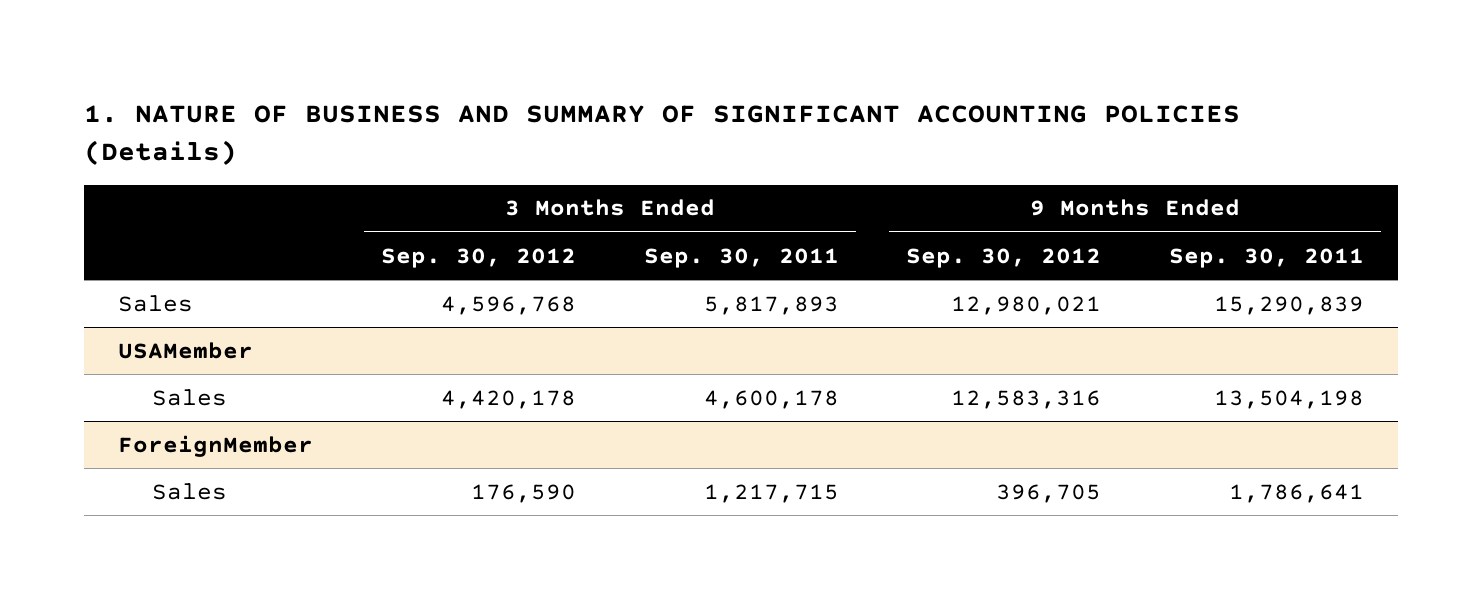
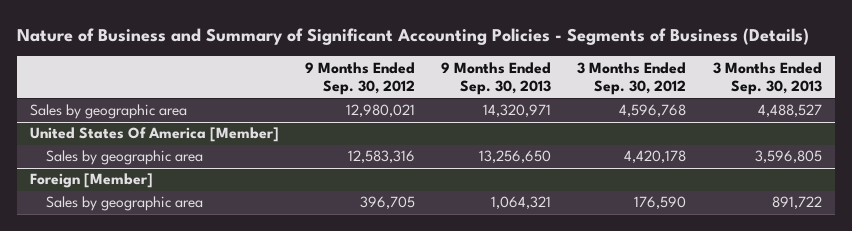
- 1. NATURE OF BUSINESS AND SUMMARY OF SIGNIFICANT ACCOUNTING POLICIES (Details)
+ Nature of Business and Summary of Significant Accounting Policies - Segments of Business (Details)
- | 3 Months Ended Sep. 30, 2012 | 3 Months Ended Sep. 30, 2011 | 9 Months Ended Sep. 30, 2012 | 9 Months Ended Sep. 30, 2011
+ | 9 Months Ended Sep. 30, 2012 | 9 Months Ended Sep. 30, 2013 | 3 Months Ended Sep. 30, 2012 | 3 Months Ended Sep. 30, 2013
- Sales | 4,596,768 | 5,817,893 | 12,980,021 | 15,290,839
- USAMember
- Sales | 4,420,178 | 4,600,178 | 12,583,316 | 13,504,198
- ForeignMember
- Sales | 176,590 | 1,217,715 | 396,705 | 1,786,641
+ Sales by geographic area | 12,980,021 | 14,320,971 | 4,596,768 | 4,488,527
+ United States Of America [Member]
+ Sales by geographic area | 12,583,316 | 13,256,650 | 4,420,178 | 3,596,805
+ Foreign [Member]
+ Sales by geographic area | 396,705 | 1,064,321 | 176,590 | 891,722

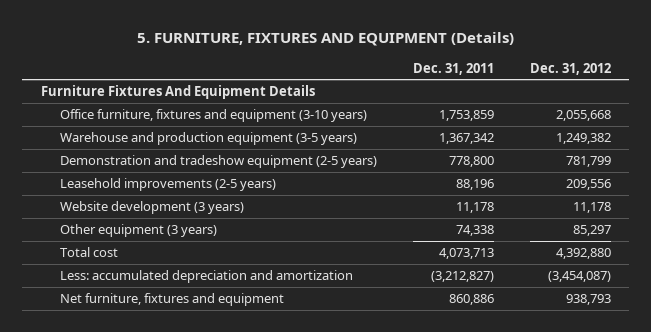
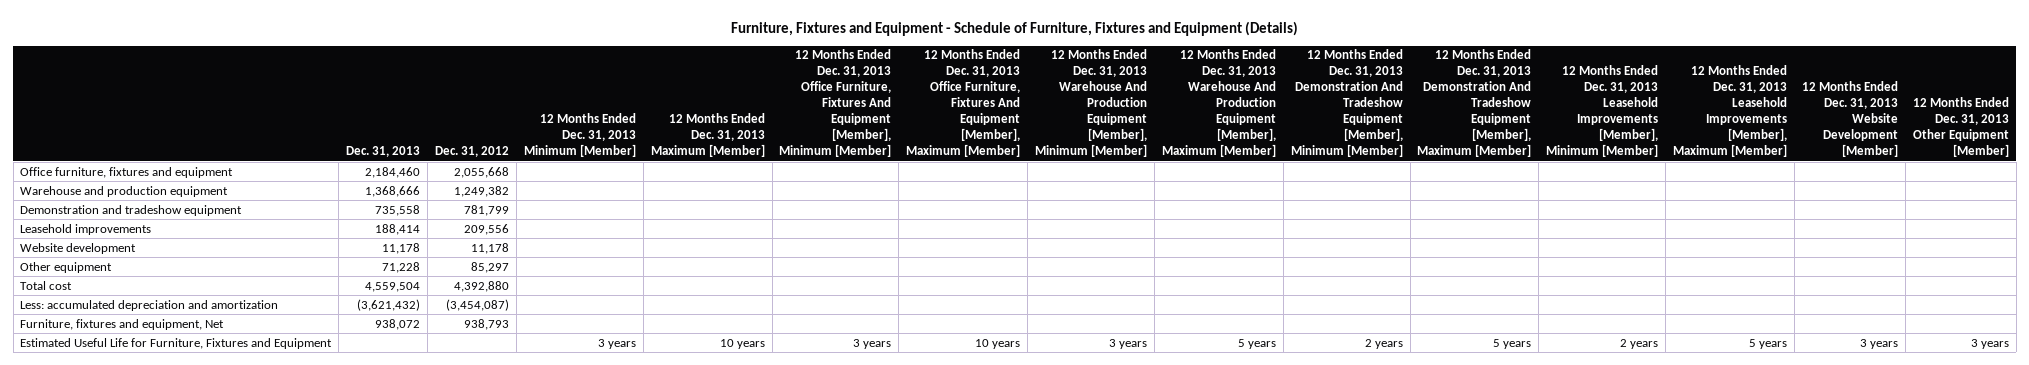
- 5. FURNITURE, FIXTURES AND EQUIPMENT (Details)
+ Furniture, Fixtures and Equipment - Schedule of Furniture, Fixtures and Equipment (Details)
- | Dec. 31, 2011 | Dec. 31, 2012
+ | Dec. 31, 2013 | Dec. 31, 2012 | 12 Months Ended Dec. 31, 2013 Minimum [Member] | 12 Months Ended Dec. 31, 2013 Maximum [Member] | 12 Months Ended Dec. 31, 2013 Office Furniture, Fixtures And Equipment [Member], Minimum [Member] | 12 Months Ended Dec. 31, 2013 Office Furniture, Fixtures And Equipment [Member], Maximum [Member] | 12 Months Ended Dec. 31, 2013 Warehouse And Production Equipment [Member], Minimum [Member] | 12 Months Ended Dec. 31, 2013 Warehouse And Production Equipment [Member], Maximum [Member] | 12 Months Ended Dec. 31, 2013 Demonstration And Tradeshow Equipment [Member], Minimum [Member] | 12 Months Ended Dec. 31, 2013 Demonstration And Tradeshow Equipment [Member], Maximum [Member] | 12 Months Ended Dec. 31, 2013 Leasehold Improvements [Member], Minimum [Member] | 12 Months Ended Dec. 31, 2013 Leasehold Improvements [Member], Maximum [Member] | 12 Months Ended Dec. 31, 2013 Website Development [Member] | 12 Months Ended Dec. 31, 2013 Other Equipment [Member]
- Furniture Fixtures And Equipment Details
- Office furniture, fixtures and equipment (3-10 years) | 1,753,859 | 2,055,668
- Warehouse and production equipment (3-5 years) | 1,367,342 | 1,249,382
- Demonstration and tradeshow equipment (2-5 years) | 778,800 | 781,799
- Leasehold improvements (2-5 years) | 88,196 | 209,556
- Website development (3 years) | 11,178 | 11,178
- Other equipment (3 years) | 74,338 | 85,297
+ Office furniture, fixtures and equipment | 2,184,460 | 2,055,668 | | | | | | | | | | | |
+ Warehouse and production equipment | 1,368,666 | 1,249,382 | | | | | | | | | | | |
+ Demonstration and tradeshow equipment | 735,558 | 781,799 | | | | | | | | | | | |
+ Leasehold improvements | 188,414 | 209,556 | | | | | | | | | | | |
+ Website development | 11,178 | 11,178 | | | | | | | | | | | |
+ Other equipment | 71,228 | 85,297 | | | | | | | | | | | |
- Net furniture, fixtures and equipment | 860,886 | 938,793
+ Furniture, fixtures and equipment, Net | 938,072 | 938,793 | | | | | | | | | | | |
+ Estimated Useful Life for Furniture, Fixtures and Equipment | | | 3 years | 10 years | 3 years | 10 years | 3 years | 5 years | 2 years | 5 years | 2 years | 5 years | 3 years | 3 years

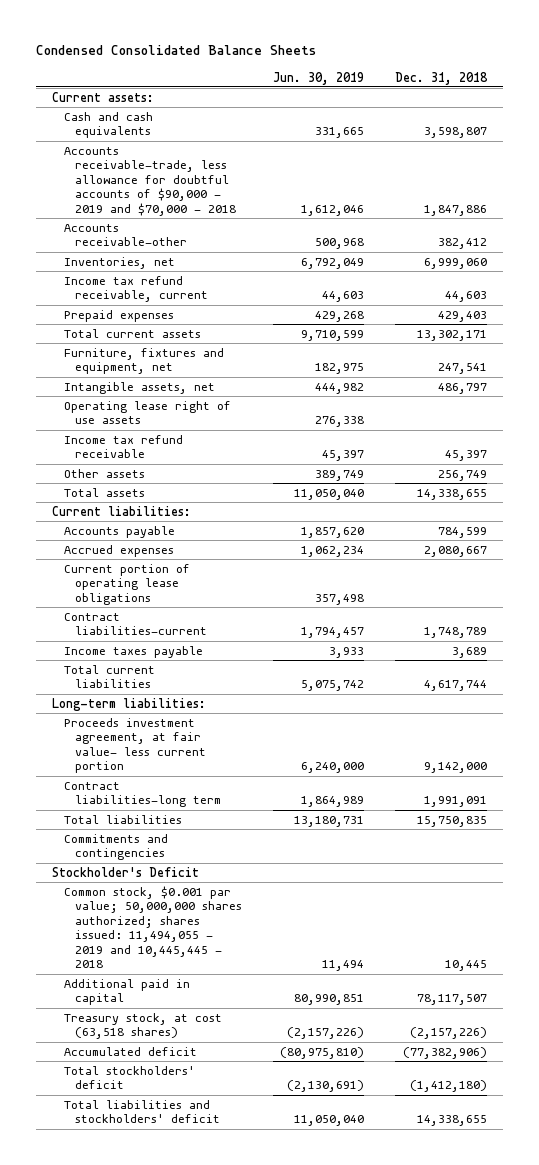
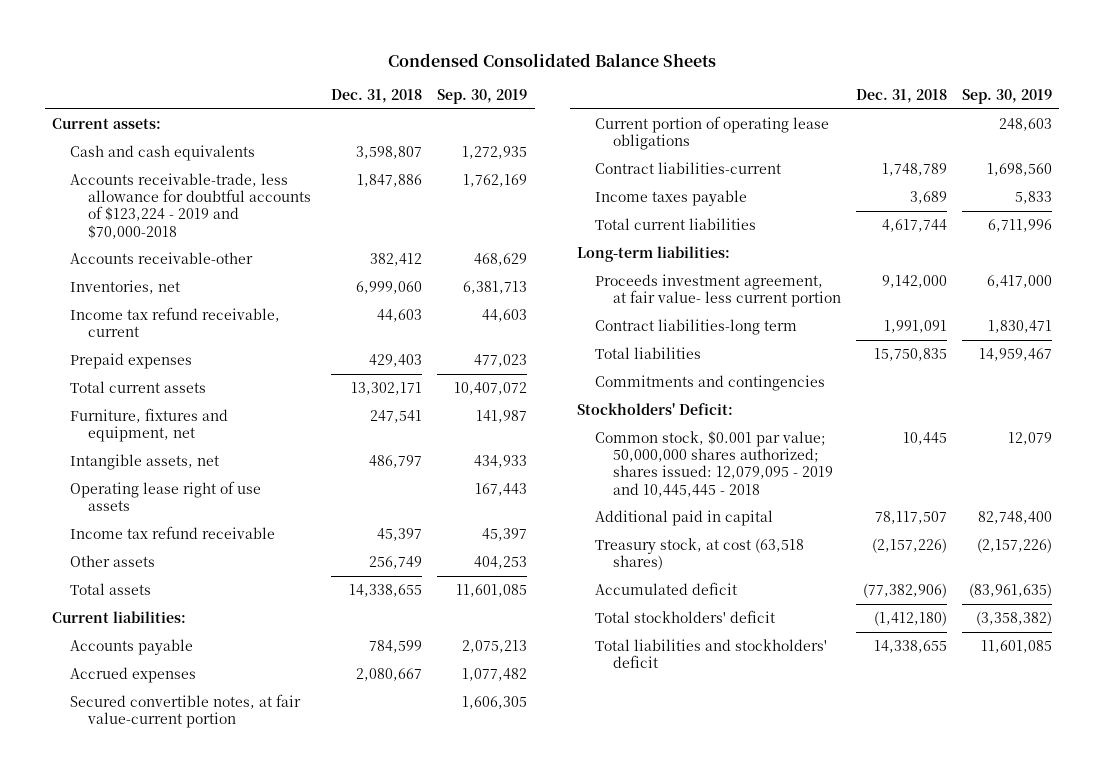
- | Jun. 30, 2019 | Dec. 31, 2018
+ | Dec. 31, 2018 | Sep. 30, 2019
- Accounts receivable-trade, less allowance for doubtful accounts of $90,000 - 2019 and $70,000 - 2018 | 1,612,046 | 1,847,886
+ Accounts receivable-trade, less allowance for doubtful accounts of $123,224 - 2019 and $70,000-2018 | 1,847,886 | 1,762,169
+ Secured convertible notes, at fair value-current portion | | 1,606,305
- Stockholder's Deficit
- Common stock, $0.001 par value; 50,000,000 shares authorized; shares issued: 11,494,055 - 2019 and 10,445,445 - 2018 | 11,494 | 10,445
+ Stockholders' Deficit:
+ Common stock, $0.001 par value; 50,000,000 shares authorized; shares issued: 12,079,095 - 2019 and 10,445,445 - 2018 | 10,445 | 12,079

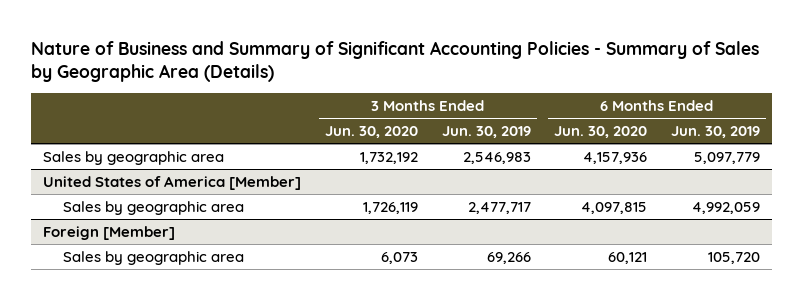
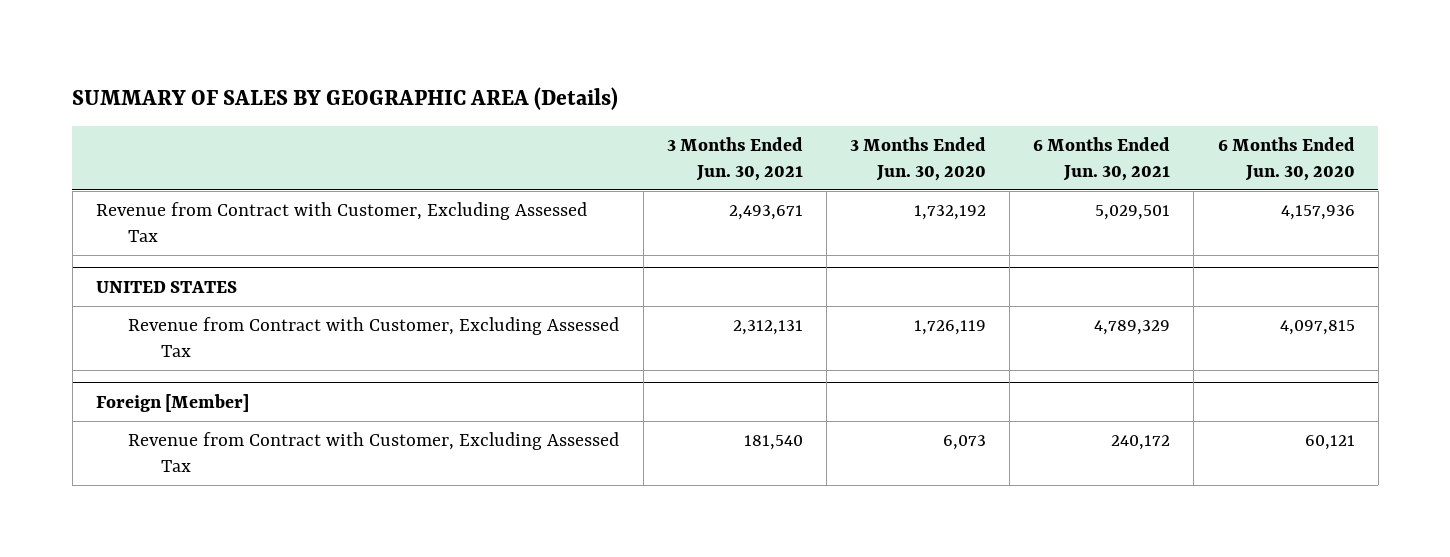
- Nature of Business and Summary of Significant Accounting Policies - Summary of Sales by Geographic Area (Details)
+ SUMMARY OF SALES BY GEOGRAPHIC AREA (Details)
- | 3 Months Ended Jun. 30, 2020 | 3 Months Ended Jun. 30, 2019 | 6 Months Ended Jun. 30, 2020 | 6 Months Ended Jun. 30, 2019
+ | 3 Months Ended Jun. 30, 2021 | 3 Months Ended Jun. 30, 2020 | 6 Months Ended Jun. 30, 2021 | 6 Months Ended Jun. 30, 2020
- Sales by geographic area | 1,732,192 | 2,546,983 | 4,157,936 | 5,097,779
- United States of America [Member]
- Sales by geographic area | 1,726,119 | 2,477,717 | 4,097,815 | 4,992,059
+ Revenue from Contract with Customer, Excluding Assessed Tax | 2,493,671 | 1,732,192 | 5,029,501 | 4,157,936
+ UNITED STATES
+ Revenue from Contract with Customer, Excluding Assessed Tax | 2,312,131 | 1,726,119 | 4,789,329 | 4,097,815
@ Foreign [Member]
- Sales by geographic area | 6,073 | 69,266 | 60,121 | 105,720
+ Revenue from Contract with Customer, Excluding Assessed Tax | 181,540 | 6,073 | 240,172 | 60,121

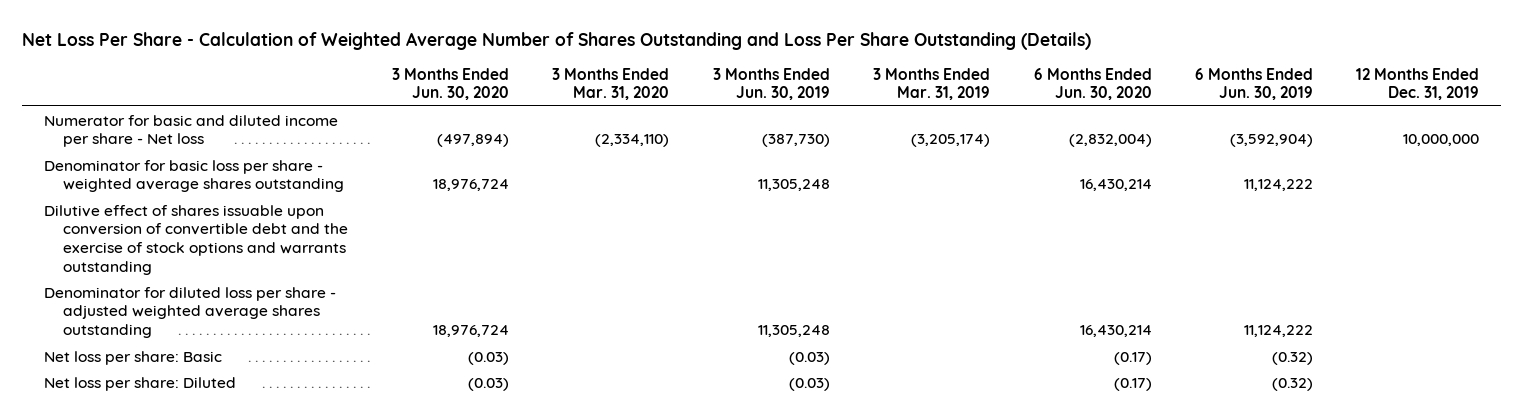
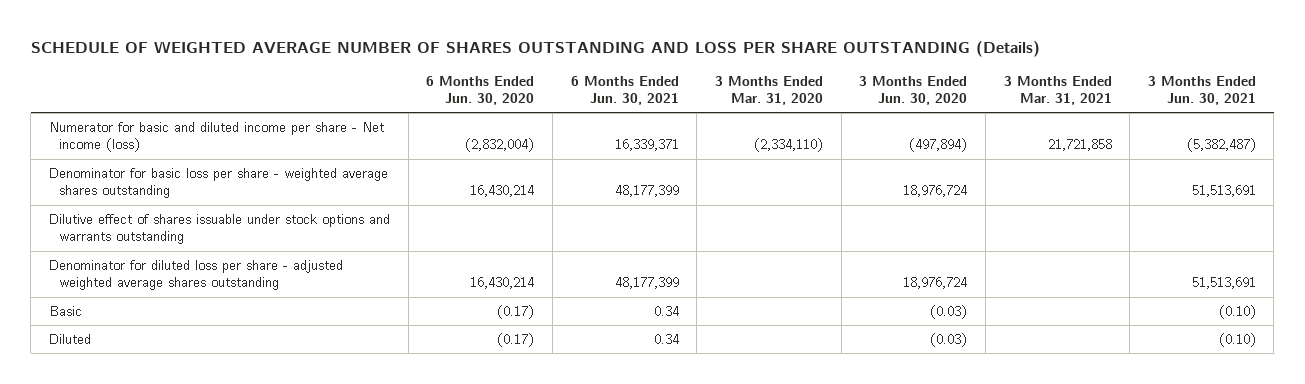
- Net Loss Per Share - Calculation of Weighted Average Number of Shares Outstanding and Loss Per Share Outstanding (Details)
+ SCHEDULE OF WEIGHTED AVERAGE NUMBER OF SHARES OUTSTANDING AND LOSS PER SHARE OUTSTANDING (Details)
- | 3 Months Ended Jun. 30, 2020 | 3 Months Ended Mar. 31, 2020 | 3 Months Ended Jun. 30, 2019 | 3 Months Ended Mar. 31, 2019 | 6 Months Ended Jun. 30, 2020 | 6 Months Ended Jun. 30, 2019 | 12 Months Ended Dec. 31, 2019
+ | 6 Months Ended Jun. 30, 2020 | 6 Months Ended Jun. 30, 2021 | 3 Months Ended Mar. 31, 2020 | 3 Months Ended Jun. 30, 2020 | 3 Months Ended Mar. 31, 2021 | 3 Months Ended Jun. 30, 2021
- Numerator for basic and diluted income per share - Net loss | (497,894) | (2,334,110) | (387,730) | (3,205,174) | (2,832,004) | (3,592,904) | 10,000,000
+ Numerator for basic and diluted income per share - Net income (loss) | (2,832,004) | 16,339,371 | (2,334,110) | (497,894) | 21,721,858 | (5,382,487)
- Dilutive effect of shares issuable upon conversion of convertible debt and the exercise of stock options and warrants outstanding
+ Dilutive effect of shares issuable under stock options and warrants outstanding
- Net loss per share: Basic | (0.03) | | (0.03) | | (0.17) | (0.32) |
- Net loss per share: Diluted | (0.03) | | (0.03) | | (0.17) | (0.32) |
+ Basic | (0.17) | 0.34 | | (0.03) | | (0.10)
+ Diluted | (0.17) | 0.34 | | (0.03) | | (0.10)

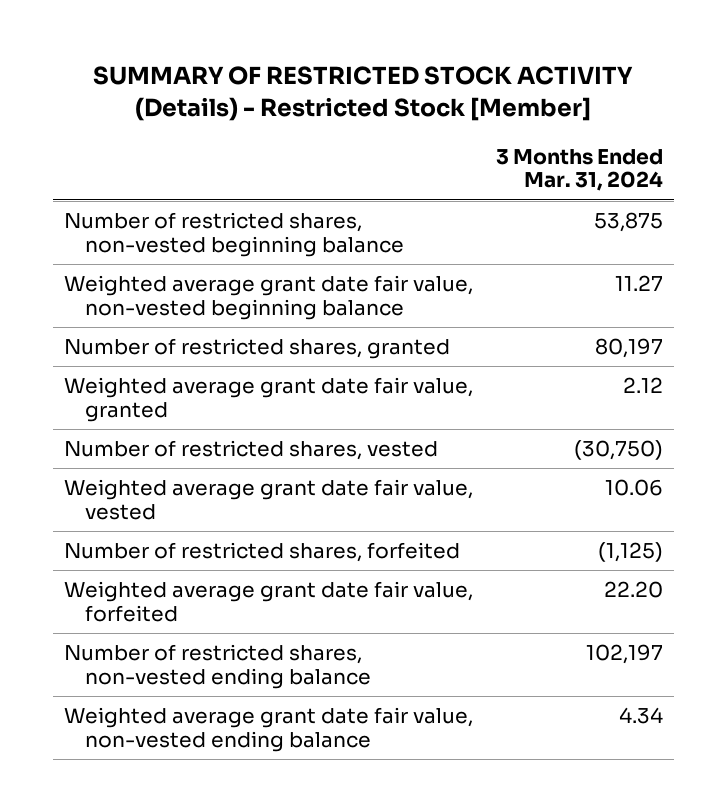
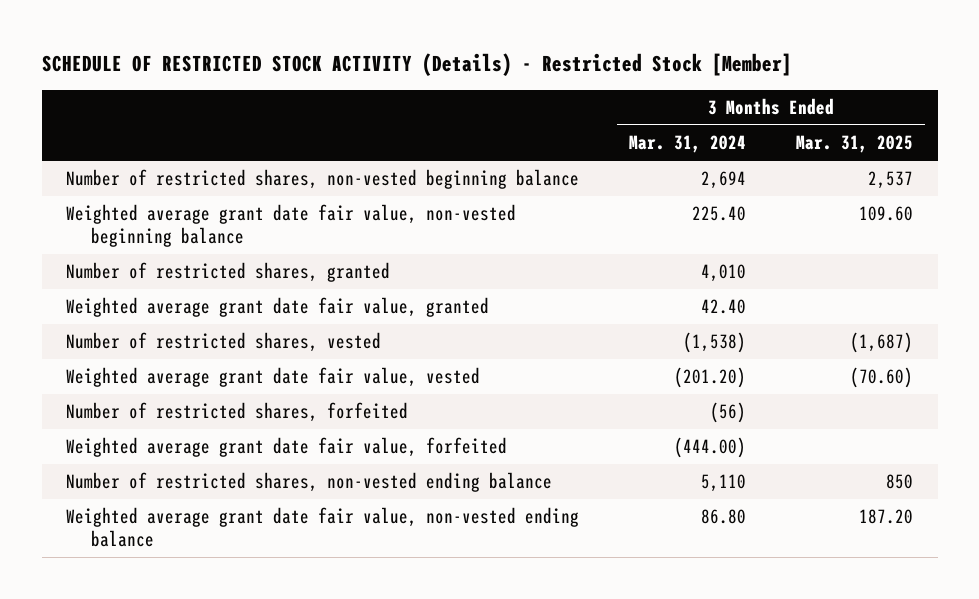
- SUMMARY OF RESTRICTED STOCK ACTIVITY (Details) - Restricted Stock [Member]
+ SCHEDULE OF RESTRICTED STOCK ACTIVITY (Details) - Restricted Stock [Member]
- | 3 Months Ended Mar. 31, 2024
+ | 3 Months Ended Mar. 31, 2024 | 3 Months Ended Mar. 31, 2025
- Number of restricted shares, non-vested beginning balance | 53,875
- Weighted average grant date fair value, non-vested beginning balance | 11.27
- Number of restricted shares, granted | 80,197
- Weighted average grant date fair value, granted | 2.12
- Number of restricted shares, vested | (30,750)
- Weighted average grant date fair value, vested | 10.06
- Number of restricted shares, forfeited | (1,125)
- Weighted average grant date fair value, forfeited | 22.20
- Number of restricted shares, non-vested ending balance | 102,197
- Weighted average grant date fair value, non-vested ending balance | 4.34
+ Number of restricted shares, non-vested beginning balance | 2,694 | 2,537
+ Weighted average grant date fair value, non-vested beginning balance | 225.40 | 109.60
+ Number of restricted shares, granted | 4,010 |
+ Weighted average grant date fair value, granted | 42.40 |
+ Number of restricted shares, vested | (1,538) | (1,687)
+ Weighted average grant date fair value, vested | (201.20) | (70.60)
+ Number of restricted shares, forfeited | (56) |
+ Weighted average grant date fair value, forfeited | (444.00) |
+ Number of restricted shares, non-vested ending balance | 5,110 | 850
+ Weighted average grant date fair value, non-vested ending balance | 86.80 | 187.20

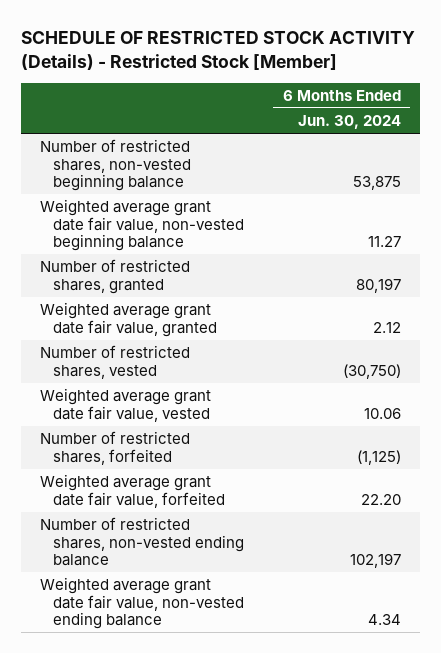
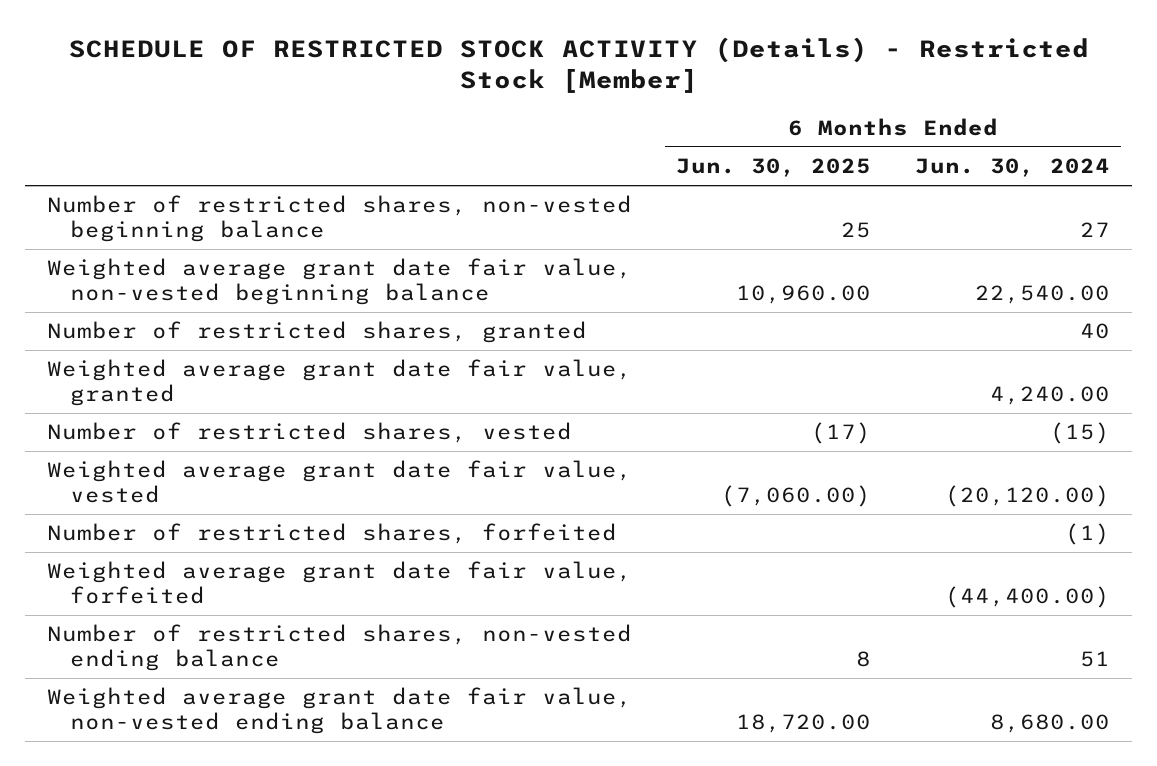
- | 6 Months Ended Jun. 30, 2024
+ | 6 Months Ended Jun. 30, 2025 | 6 Months Ended Jun. 30, 2024
- Number of restricted shares, non-vested beginning balance | 53,875
- Weighted average grant date fair value, non-vested beginning balance | 11.27
- Number of restricted shares, granted | 80,197
- Weighted average grant date fair value, granted | 2.12
- Number of restricted shares, vested | (30,750)
- Weighted average grant date fair value, vested | 10.06
- Number of restricted shares, forfeited | (1,125)
- Weighted average grant date fair value, forfeited | 22.20
- Number of restricted shares, non-vested ending balance | 102,197
- Weighted average grant date fair value, non-vested ending balance | 4.34
+ Number of restricted shares, non-vested beginning balance | 25 | 27
+ Weighted average grant date fair value, non-vested beginning balance | 10,960.00 | 22,540.00
+ Number of restricted shares, granted | | 40
+ Weighted average grant date fair value, granted | | 4,240.00
+ Number of restricted shares, vested | (17) | (15)
+ Weighted average grant date fair value, vested | (7,060.00) | (20,120.00)
+ Number of restricted shares, forfeited | | (1)
+ Weighted average grant date fair value, forfeited | | (44,400.00)
+ Number of restricted shares, non-vested ending balance | 8 | 51
+ Weighted average grant date fair value, non-vested ending balance | 18,720.00 | 8,680.00

